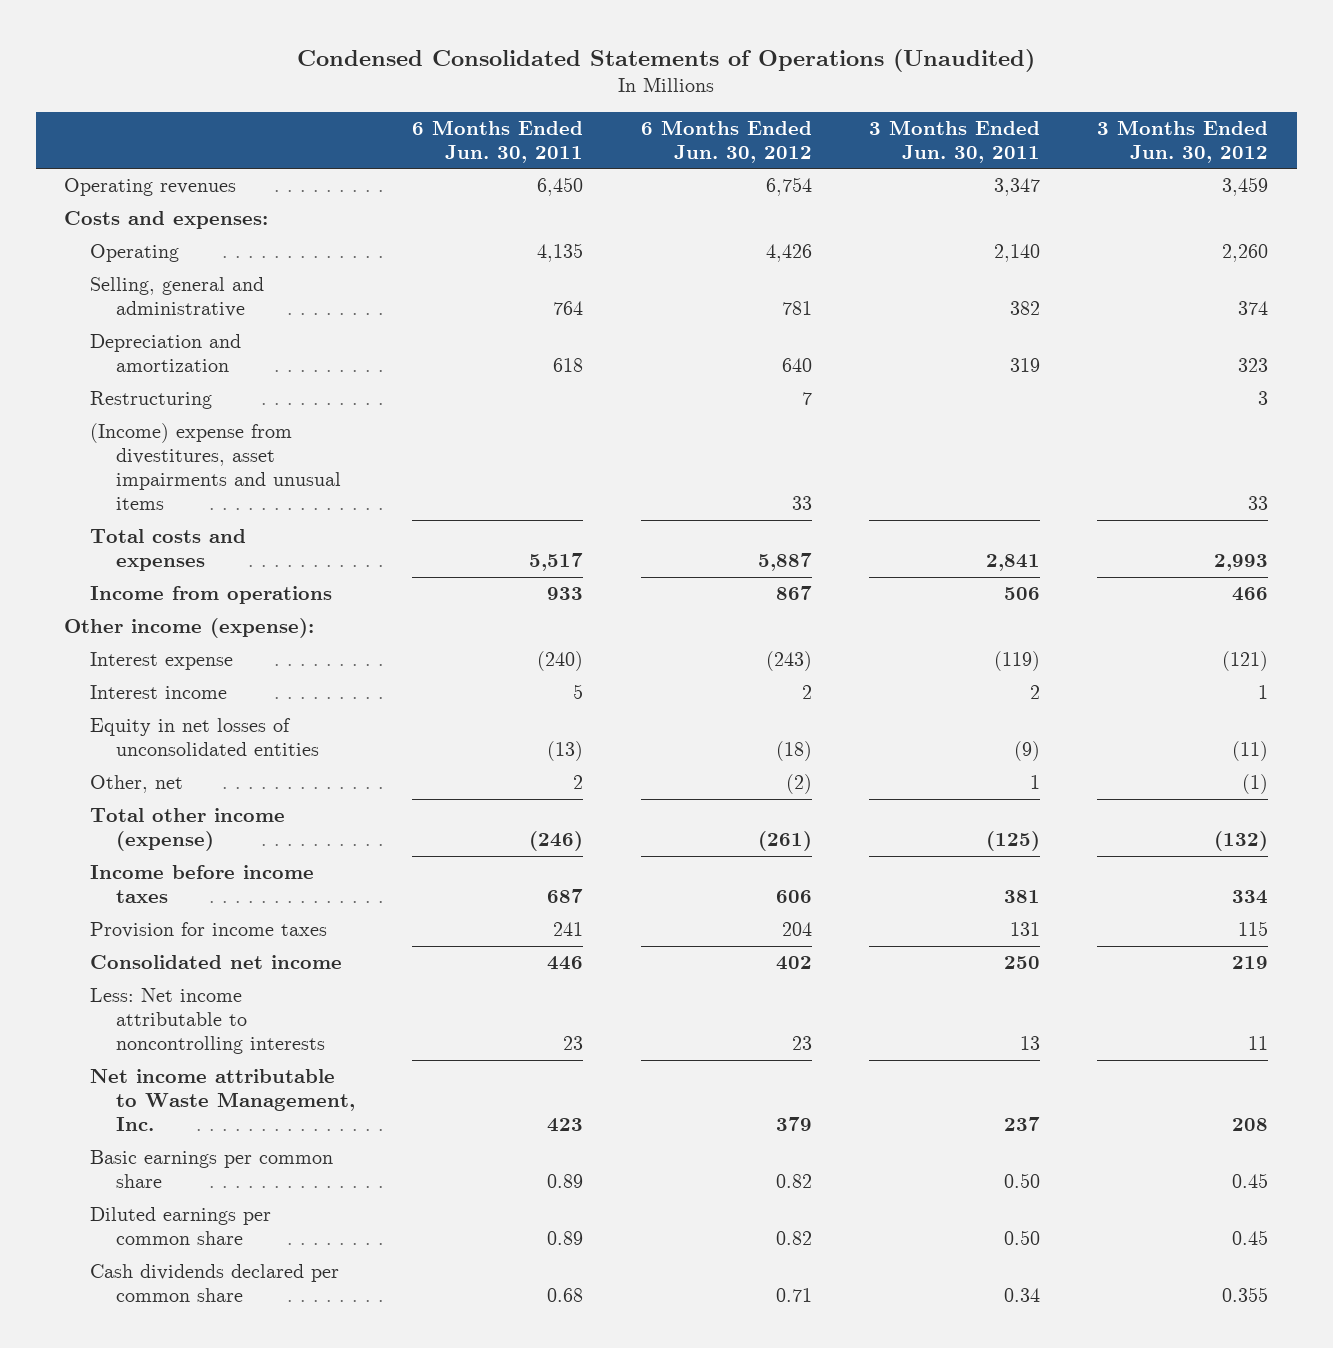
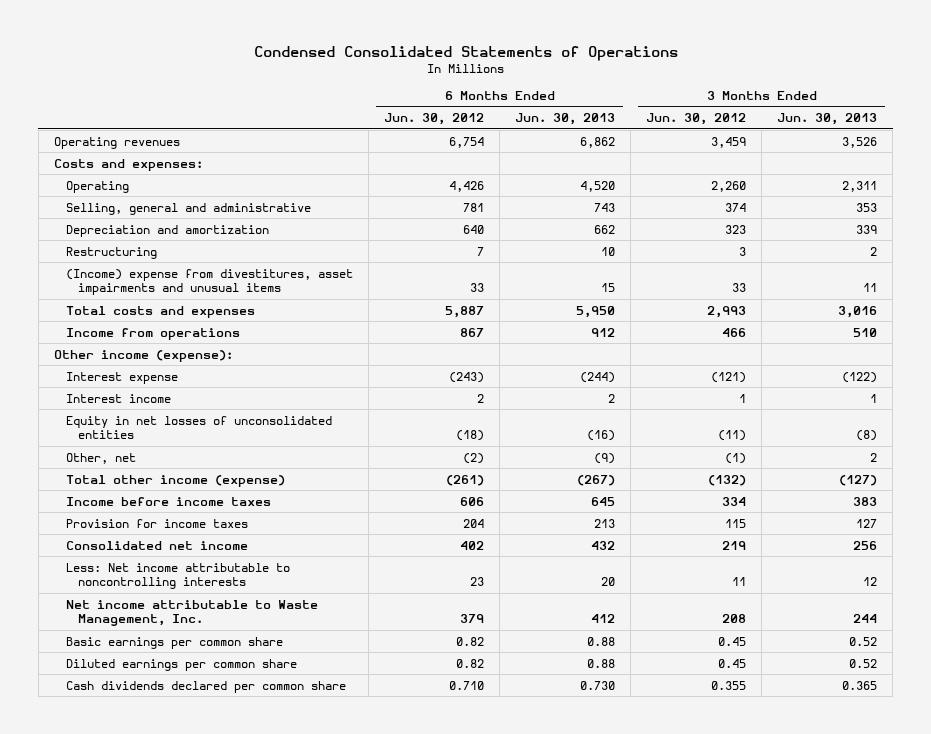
- Condensed Consolidated Statements of Operations (Unaudited)
+ Condensed Consolidated Statements of Operations
- | 6 Months Ended Jun. 30, 2011 | 6 Months Ended Jun. 30, 2012 | 3 Months Ended Jun. 30, 2011 | 3 Months Ended Jun. 30, 2012
+ | 6 Months Ended Jun. 30, 2012 | 6 Months Ended Jun. 30, 2013 | 3 Months Ended Jun. 30, 2012 | 3 Months Ended Jun. 30, 2013
- Cash dividends declared per common share | 0.68 | 0.71 | 0.34 | 0.355
+ Cash dividends declared per common share | 0.710 | 0.730 | 0.355 | 0.365

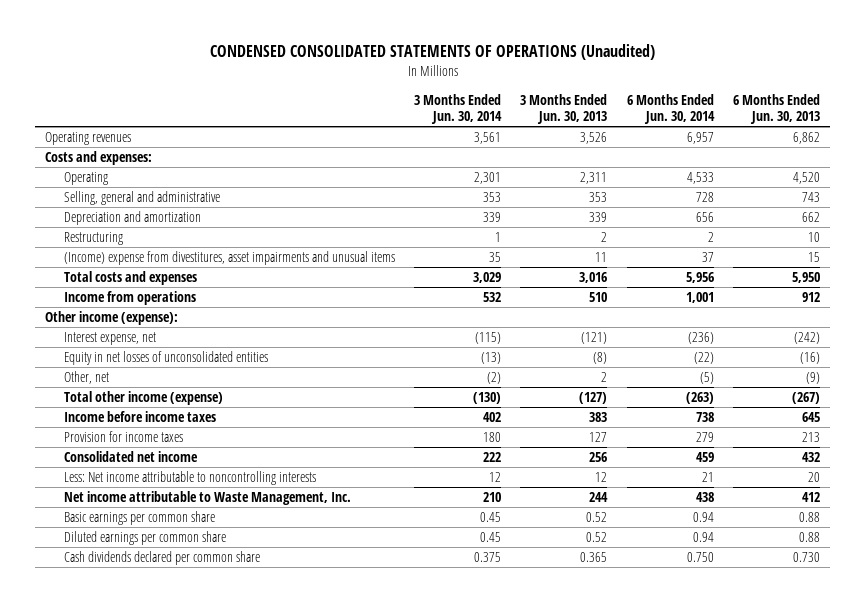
- Condensed Consolidated Statements of Operations
+ CONDENSED CONSOLIDATED STATEMENTS OF OPERATIONS (Unaudited)
- | 6 Months Ended Jun. 30, 2012 | 6 Months Ended Jun. 30, 2013 | 3 Months Ended Jun. 30, 2012 | 3 Months Ended Jun. 30, 2013
+ | 3 Months Ended Jun. 30, 2014 | 3 Months Ended Jun. 30, 2013 | 6 Months Ended Jun. 30, 2014 | 6 Months Ended Jun. 30, 2013
- Interest expense | (243) | (244) | (121) | (122)
- Interest income | 2 | 2 | 1 | 1
+ Interest expense, net | (115) | (121) | (236) | (242)

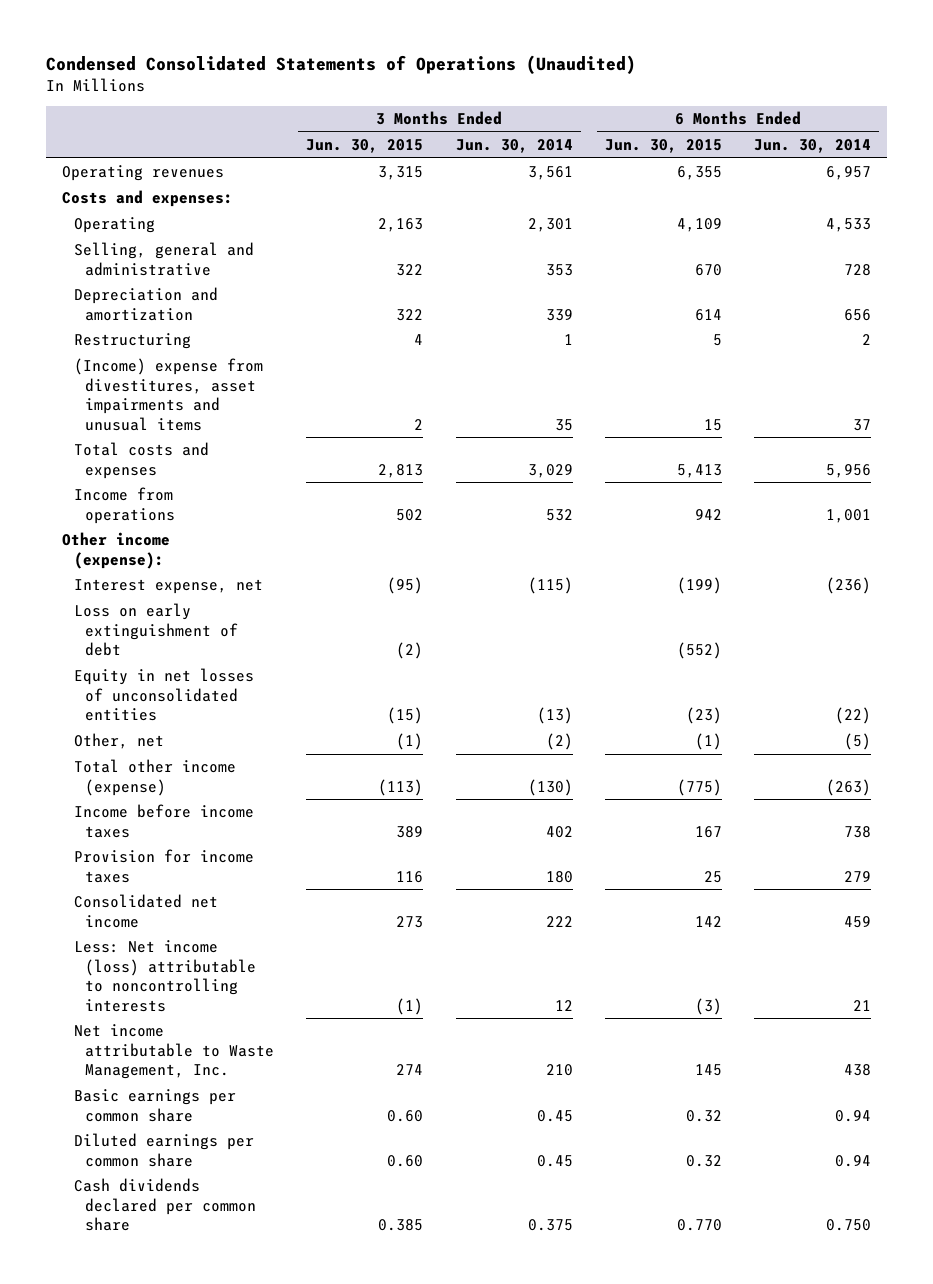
- CONDENSED CONSOLIDATED STATEMENTS OF OPERATIONS (Unaudited)
+ Condensed Consolidated Statements of Operations (Unaudited)
- | 3 Months Ended Jun. 30, 2014 | 3 Months Ended Jun. 30, 2013 | 6 Months Ended Jun. 30, 2014 | 6 Months Ended Jun. 30, 2013
+ | 3 Months Ended Jun. 30, 2015 | 3 Months Ended Jun. 30, 2014 | 6 Months Ended Jun. 30, 2015 | 6 Months Ended Jun. 30, 2014
+ Loss on early extinguishment of debt | (2) | | (552) |
- Less: Net income attributable to noncontrolling interests | 12 | 12 | 21 | 20
+ Less: Net income (loss) attributable to noncontrolling interests | (1) | 12 | (3) | 21

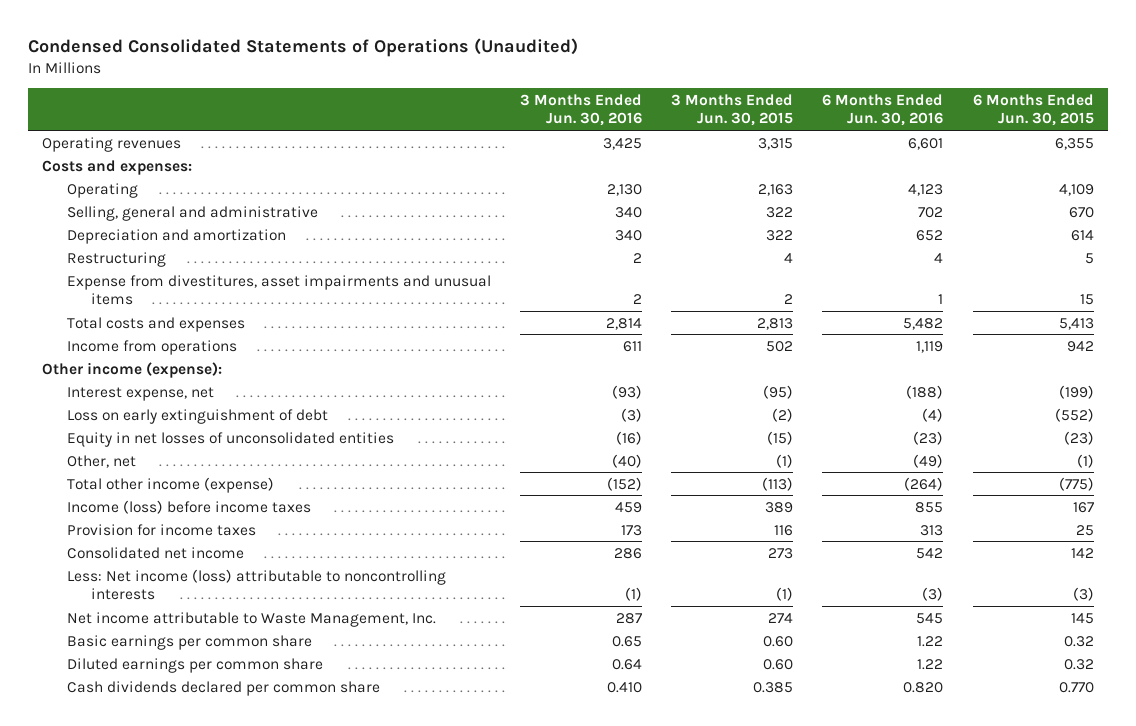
- | 3 Months Ended Jun. 30, 2015 | 3 Months Ended Jun. 30, 2014 | 6 Months Ended Jun. 30, 2015 | 6 Months Ended Jun. 30, 2014
+ | 3 Months Ended Jun. 30, 2016 | 3 Months Ended Jun. 30, 2015 | 6 Months Ended Jun. 30, 2016 | 6 Months Ended Jun. 30, 2015
- (Income) expense from divestitures, asset impairments and unusual items | 2 | 35 | 15 | 37
+ Expense from divestitures, asset impairments and unusual items | 2 | 2 | 1 | 15
- Income before income taxes | 389 | 402 | 167 | 738
+ Income (loss) before income taxes | 459 | 389 | 855 | 167

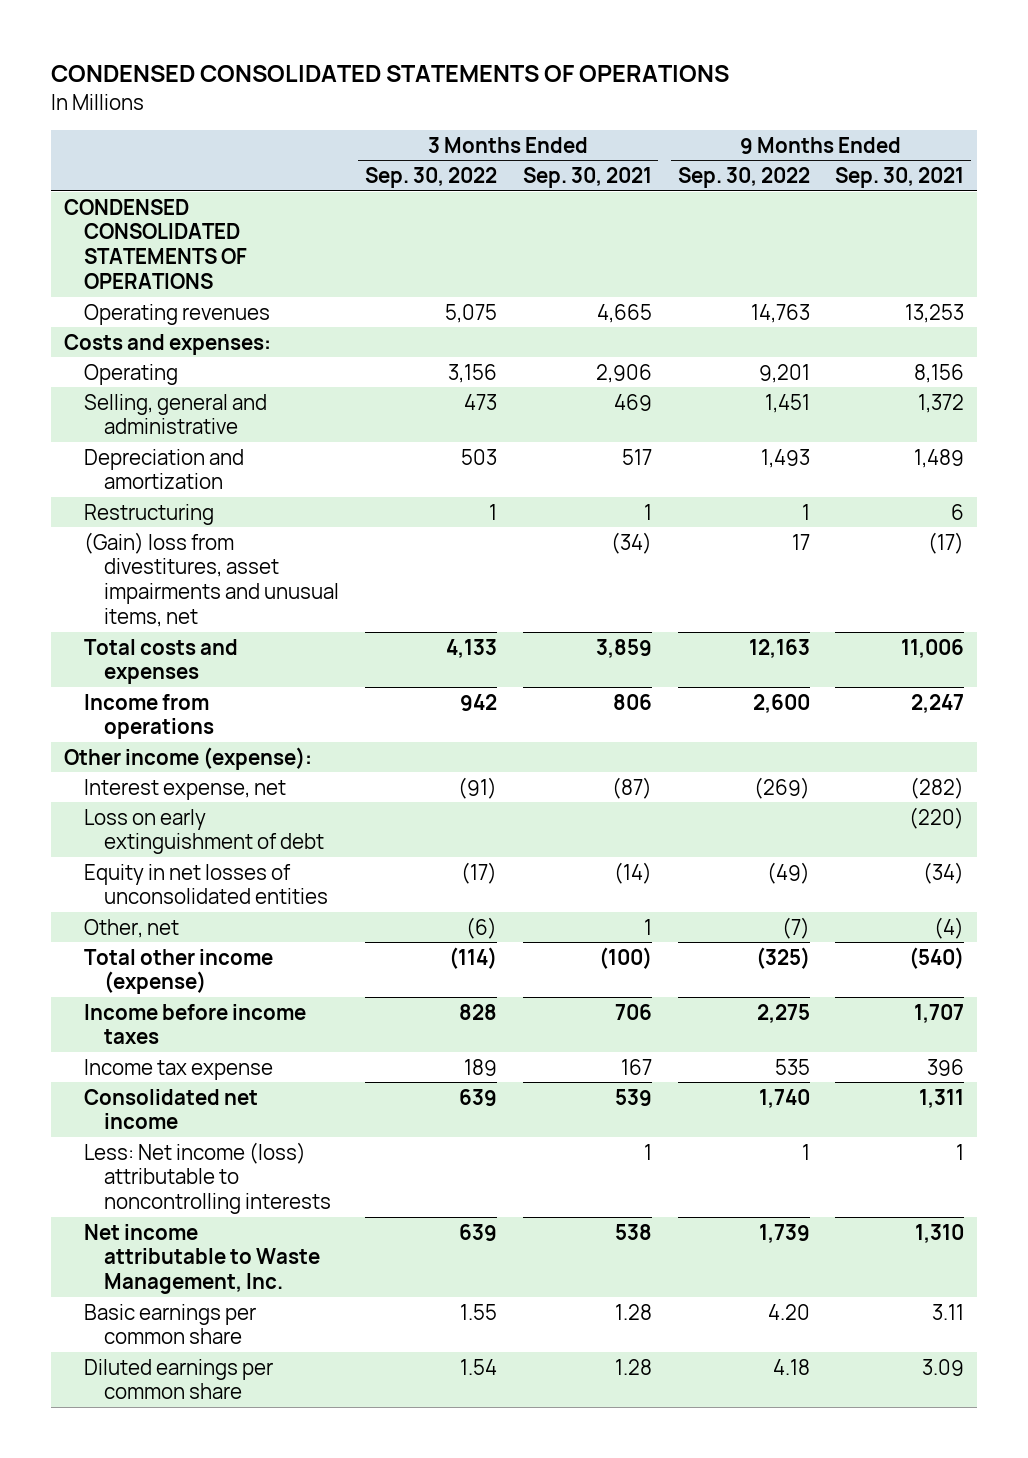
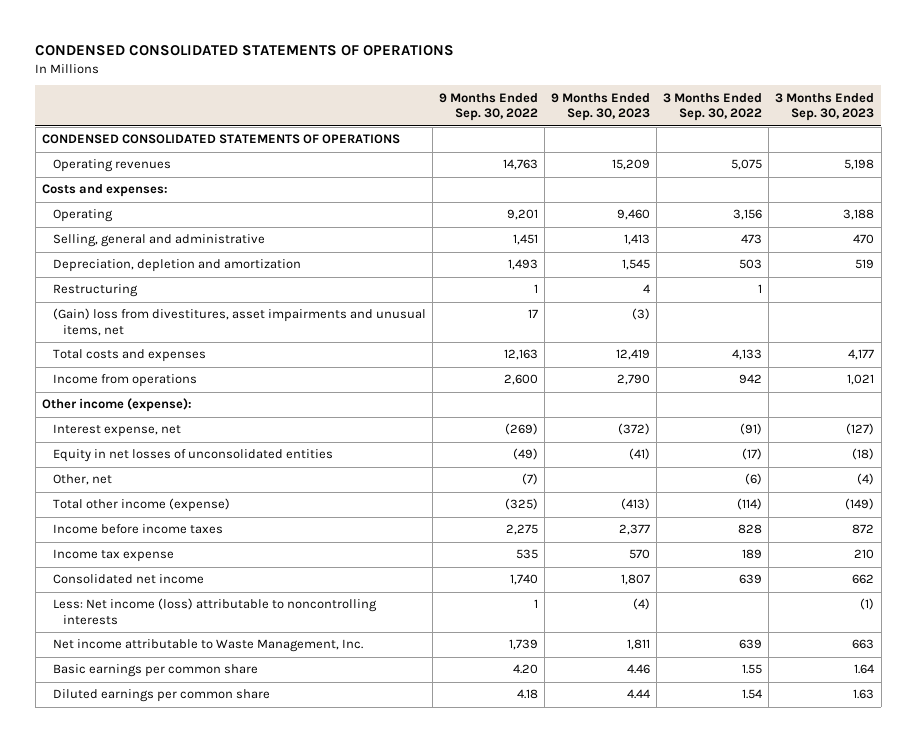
- | 3 Months Ended Sep. 30, 2022 | 3 Months Ended Sep. 30, 2021 | 9 Months Ended Sep. 30, 2022 | 9 Months Ended Sep. 30, 2021
+ | 9 Months Ended Sep. 30, 2022 | 9 Months Ended Sep. 30, 2023 | 3 Months Ended Sep. 30, 2022 | 3 Months Ended Sep. 30, 2023
- Depreciation and amortization | 503 | 517 | 1,493 | 1,489
+ Depreciation, depletion and amortization | 1,493 | 1,545 | 503 | 519
- Loss on early extinguishment of debt | | | | (220)

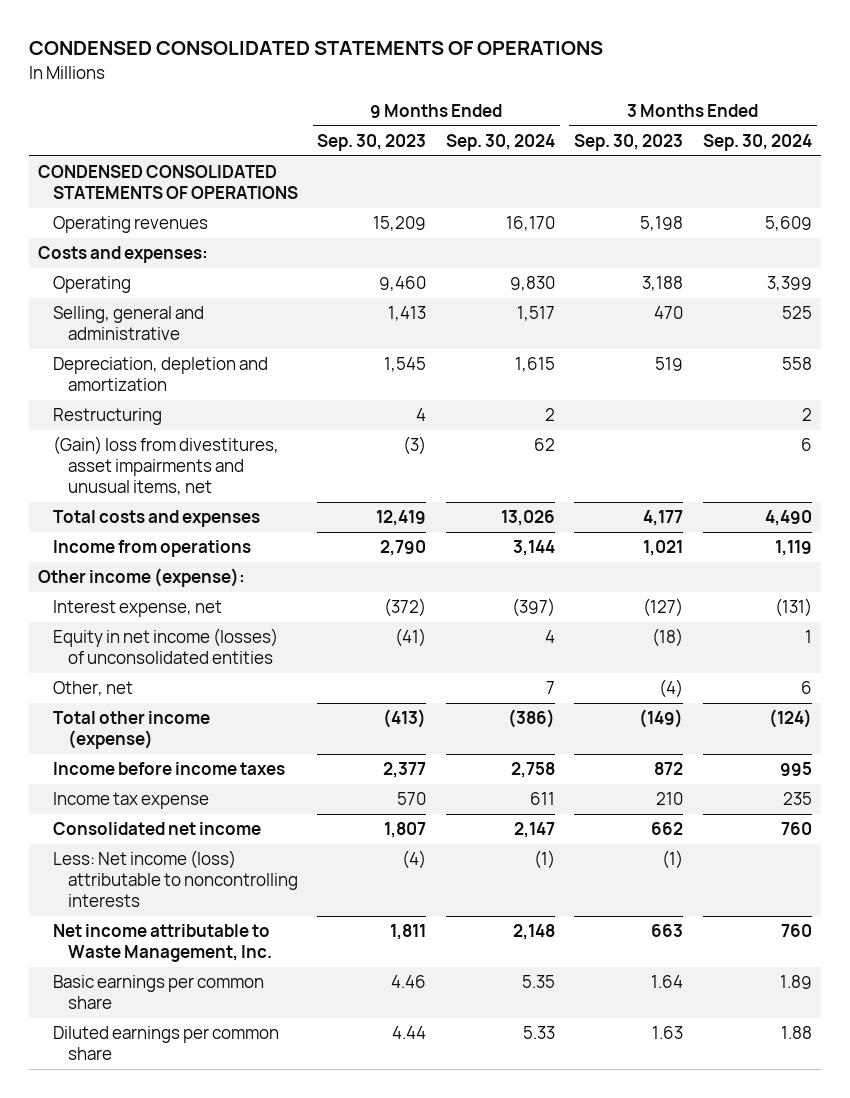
- | 9 Months Ended Sep. 30, 2022 | 9 Months Ended Sep. 30, 2023 | 3 Months Ended Sep. 30, 2022 | 3 Months Ended Sep. 30, 2023
+ | 9 Months Ended Sep. 30, 2023 | 9 Months Ended Sep. 30, 2024 | 3 Months Ended Sep. 30, 2023 | 3 Months Ended Sep. 30, 2024
- Equity in net losses of unconsolidated entities | (49) | (41) | (17) | (18)
+ Equity in net income (losses) of unconsolidated entities | (41) | 4 | (18) | 1

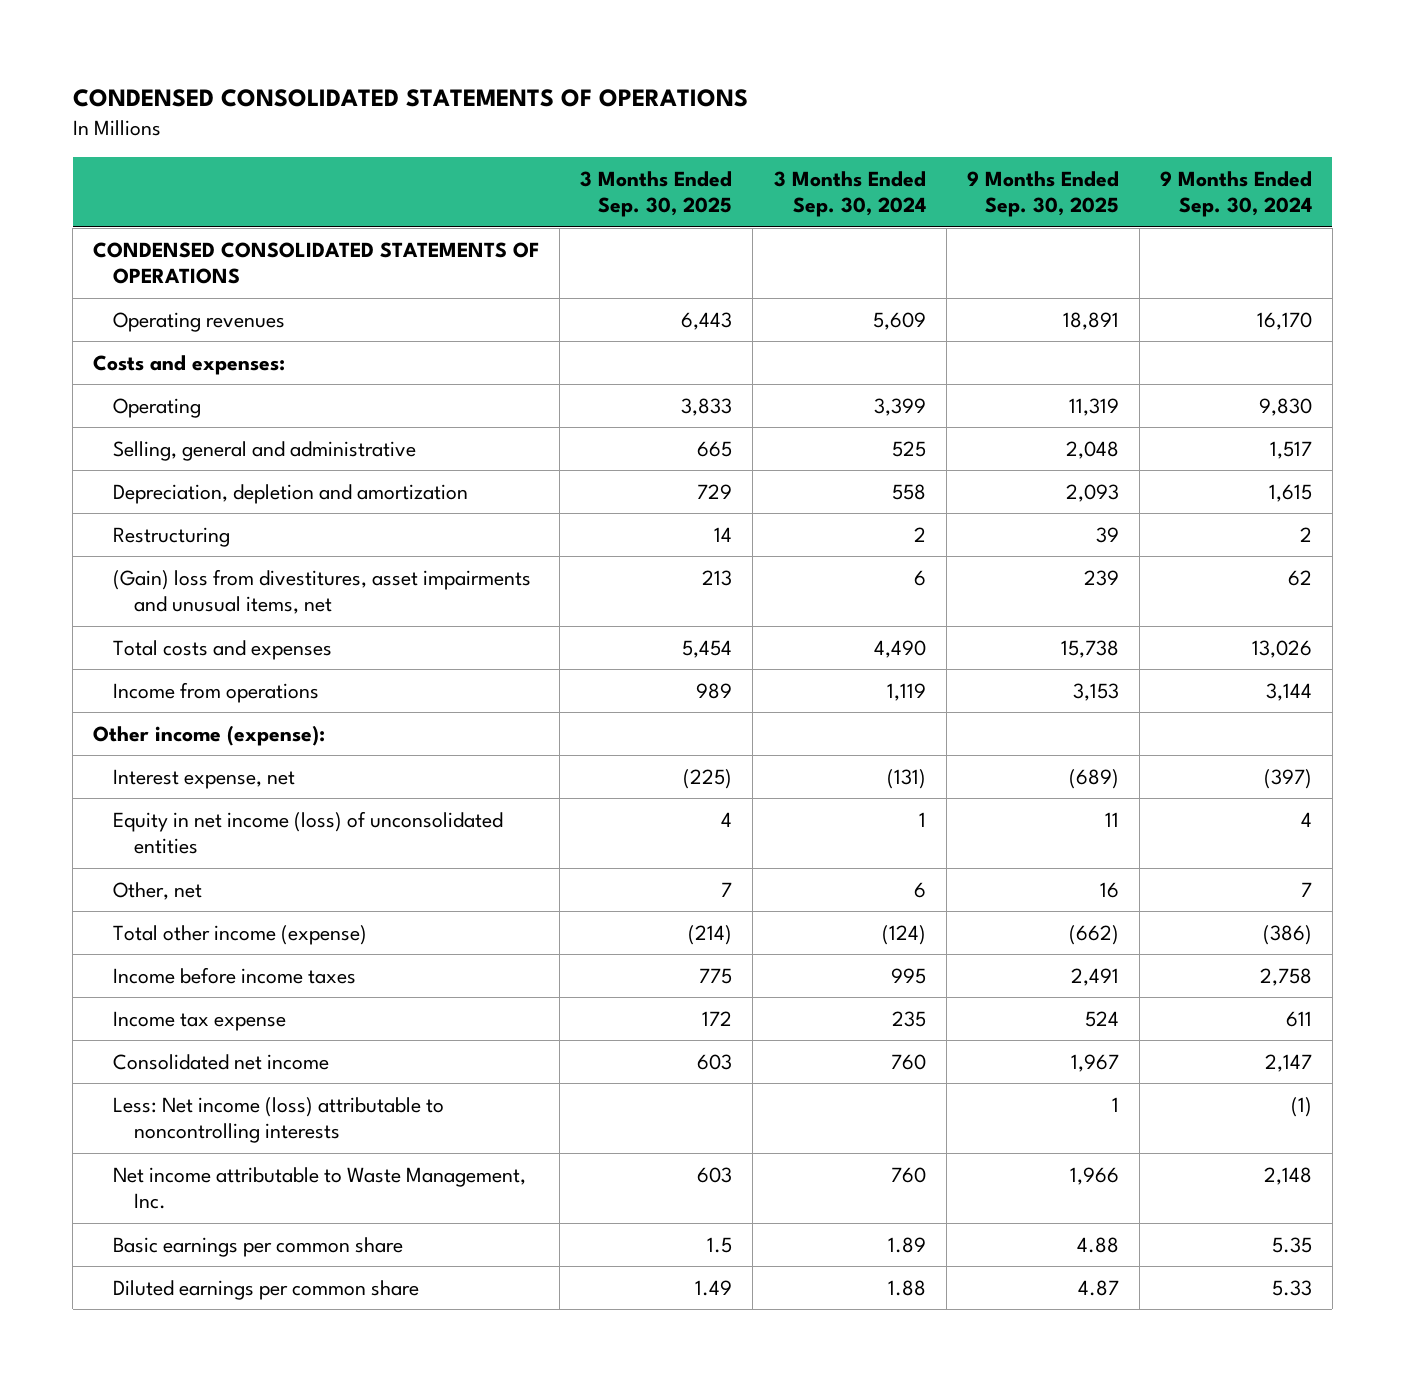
- | 9 Months Ended Sep. 30, 2023 | 9 Months Ended Sep. 30, 2024 | 3 Months Ended Sep. 30, 2023 | 3 Months Ended Sep. 30, 2024
+ | 3 Months Ended Sep. 30, 2025 | 3 Months Ended Sep. 30, 2024 | 9 Months Ended Sep. 30, 2025 | 9 Months Ended Sep. 30, 2024
- Equity in net income (losses) of unconsolidated entities | (41) | 4 | (18) | 1
+ Equity in net income (loss) of unconsolidated entities | 4 | 1 | 11 | 4

